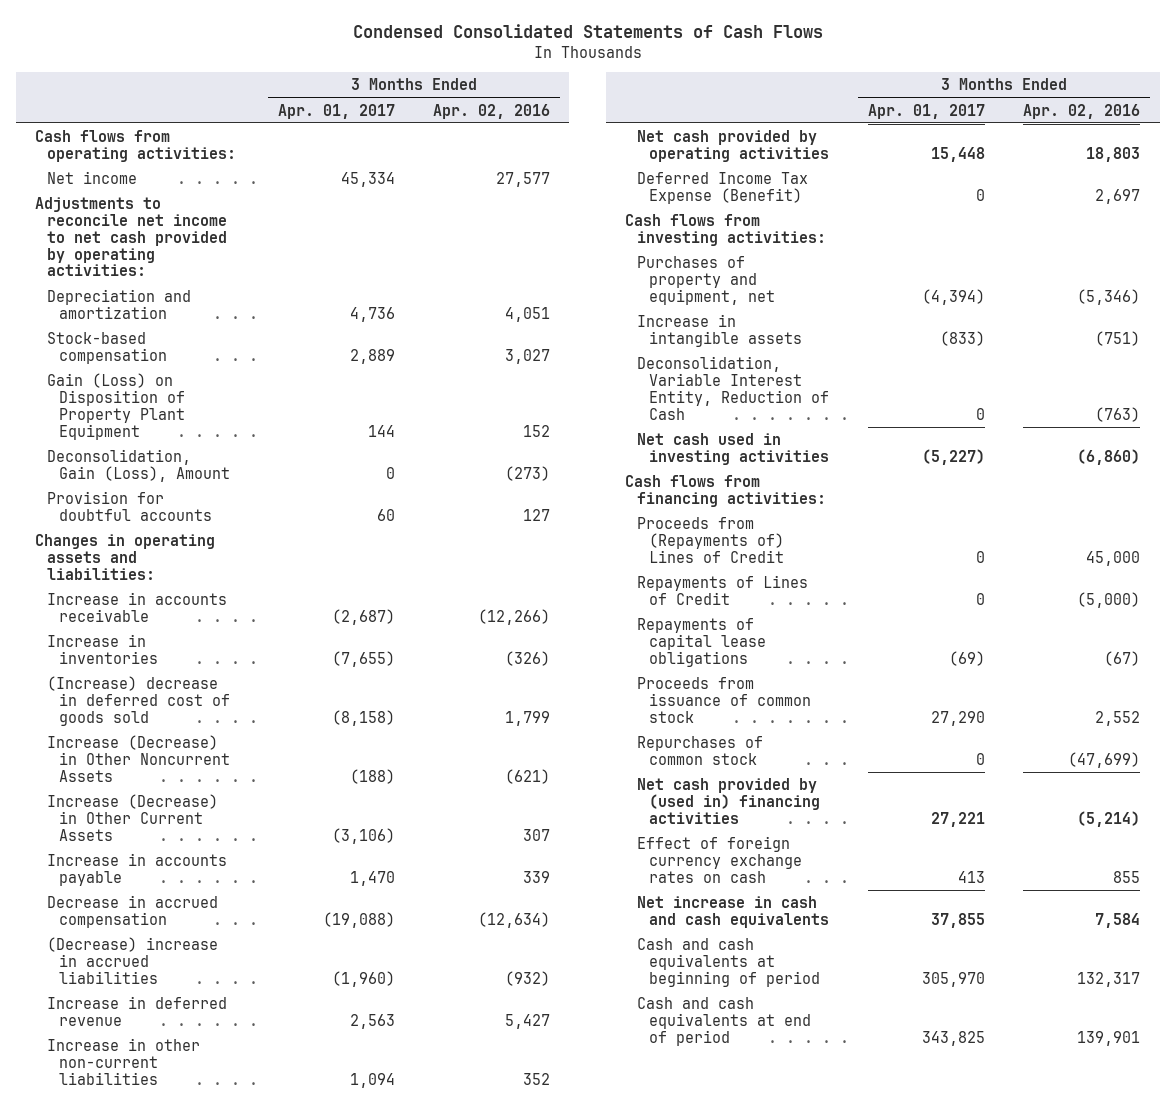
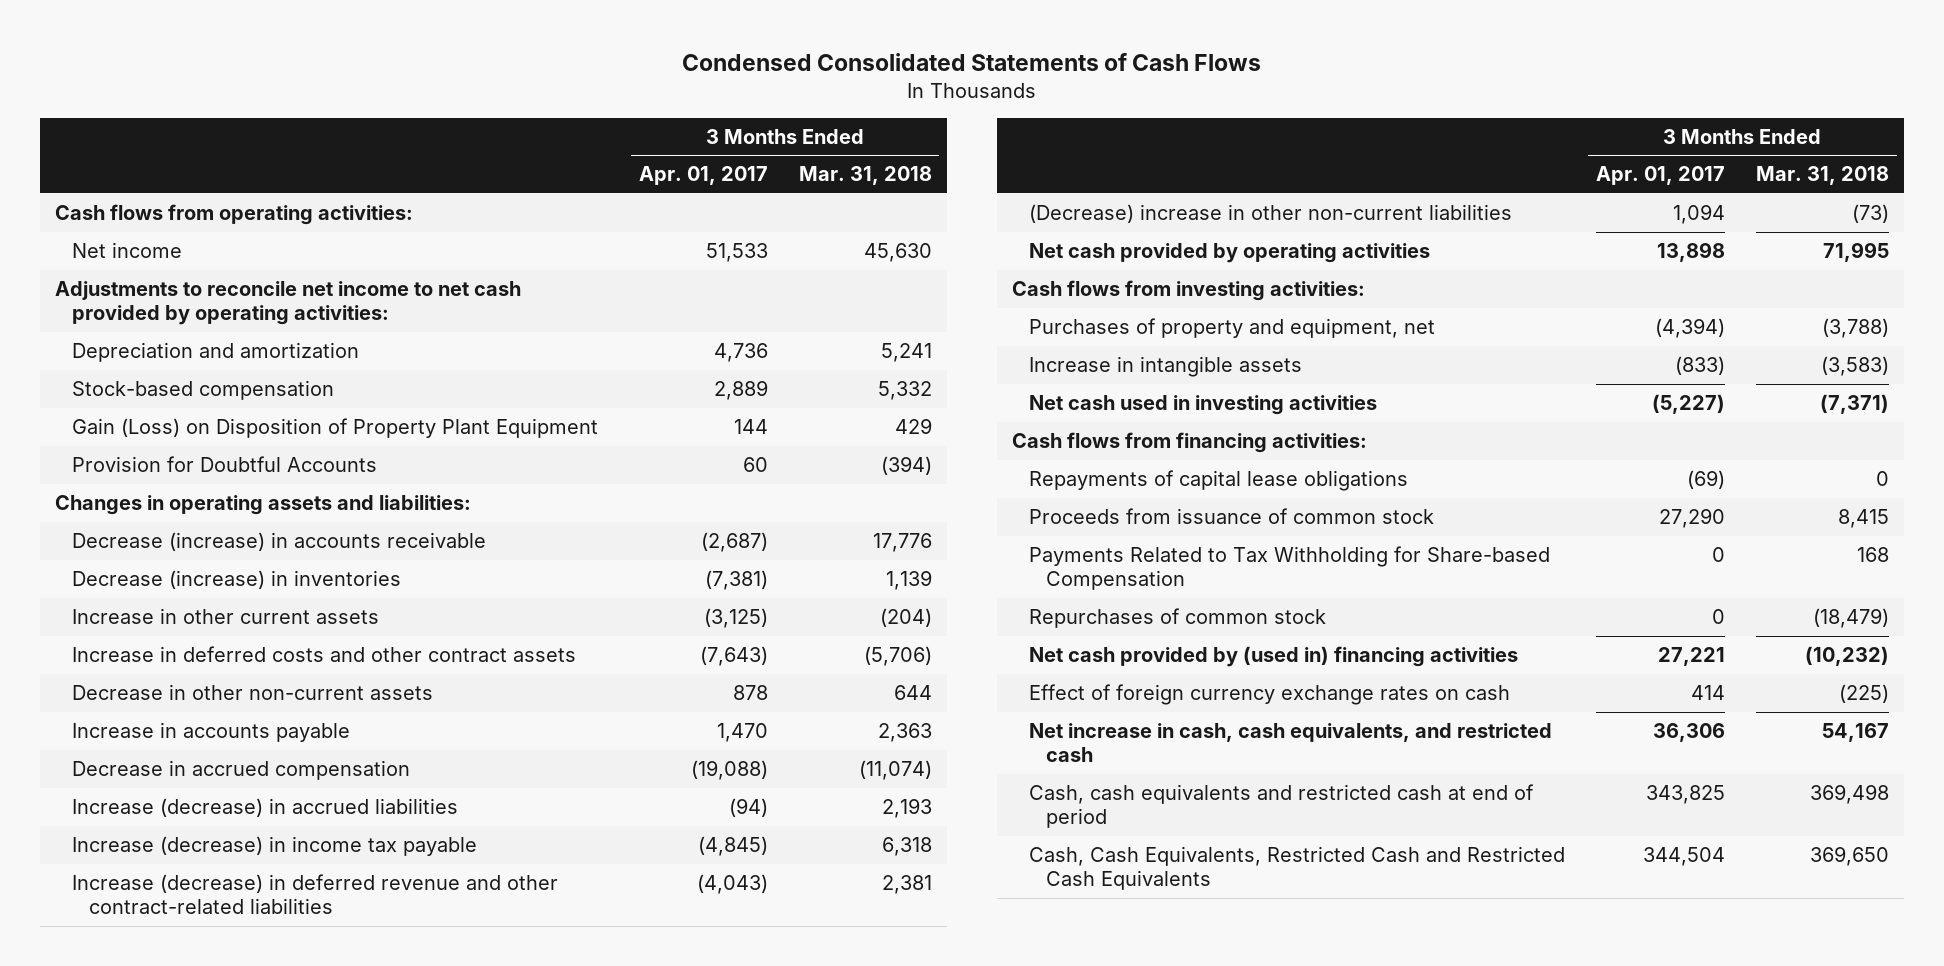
- | 3 Months Ended Apr. 01, 2017 | 3 Months Ended Apr. 02, 2016
+ | 3 Months Ended Apr. 01, 2017 | 3 Months Ended Mar. 31, 2018
- Net income | 45,334 | 27,577
+ Net income | 51,533 | 45,630
- Deconsolidation, Gain (Loss), Amount | 0 | (273)
- Provision for doubtful accounts | 60 | 127
+ Provision for Doubtful Accounts | 60 | (394)
- Increase in accounts receivable | (2,687) | (12,266)
- Increase in inventories | (7,655) | (326)
- (Increase) decrease in deferred cost of goods sold | (8,158) | 1,799
- Increase (Decrease) in Other Noncurrent Assets | (188) | (621)
- Increase (Decrease) in Other Current Assets | (3,106) | 307
+ Decrease (increase) in accounts receivable | (2,687) | 17,776
+ Decrease (increase) in inventories | (7,381) | 1,139
+ Increase in other current assets | (3,125) | (204)
+ Increase in deferred costs and other contract assets | (7,643) | (5,706)
+ Decrease in other non-current assets | 878 | 644
- (Decrease) increase in accrued liabilities | (1,960) | (932)
- Increase in deferred revenue | 2,563 | 5,427
- Increase in other non-current liabilities | 1,094 | 352
- Net cash provided by operating activities | 15,448 | 18,803
- Deferred Income Tax Expense (Benefit) | 0 | 2,697
+ Increase (decrease) in accrued liabilities | (94) | 2,193
+ Increase (decrease) in income tax payable | (4,845) | 6,318
+ Increase (decrease) in deferred revenue and other contract-related liabilities | (4,043) | 2,381
+ (Decrease) increase in other non-current liabilities | 1,094 | (73)
+ Net cash provided by operating activities | 13,898 | 71,995
- Deconsolidation, Variable Interest Entity, Reduction of Cash | 0 | (763)
- Proceeds from (Repayments of) Lines of Credit | 0 | 45,000
- Repayments of Lines of Credit | 0 | (5,000)
+ Payments Related to Tax Withholding for Share-based Compensation | 0 | 168
- Effect of foreign currency exchange rates on cash | 413 | 855
- Net increase in cash and cash equivalents | 37,855 | 7,584
- Cash and cash equivalents at beginning of period | 305,970 | 132,317
- Cash and cash equivalents at end of period | 343,825 | 139,901
+ Effect of foreign currency exchange rates on cash | 414 | (225)
+ Net increase in cash, cash equivalents, and restricted cash | 36,306 | 54,167
+ Cash, cash equivalents and restricted cash at end of period | 343,825 | 369,498
+ Cash, Cash Equivalents, Restricted Cash and Restricted Cash Equivalents | 344,504 | 369,650

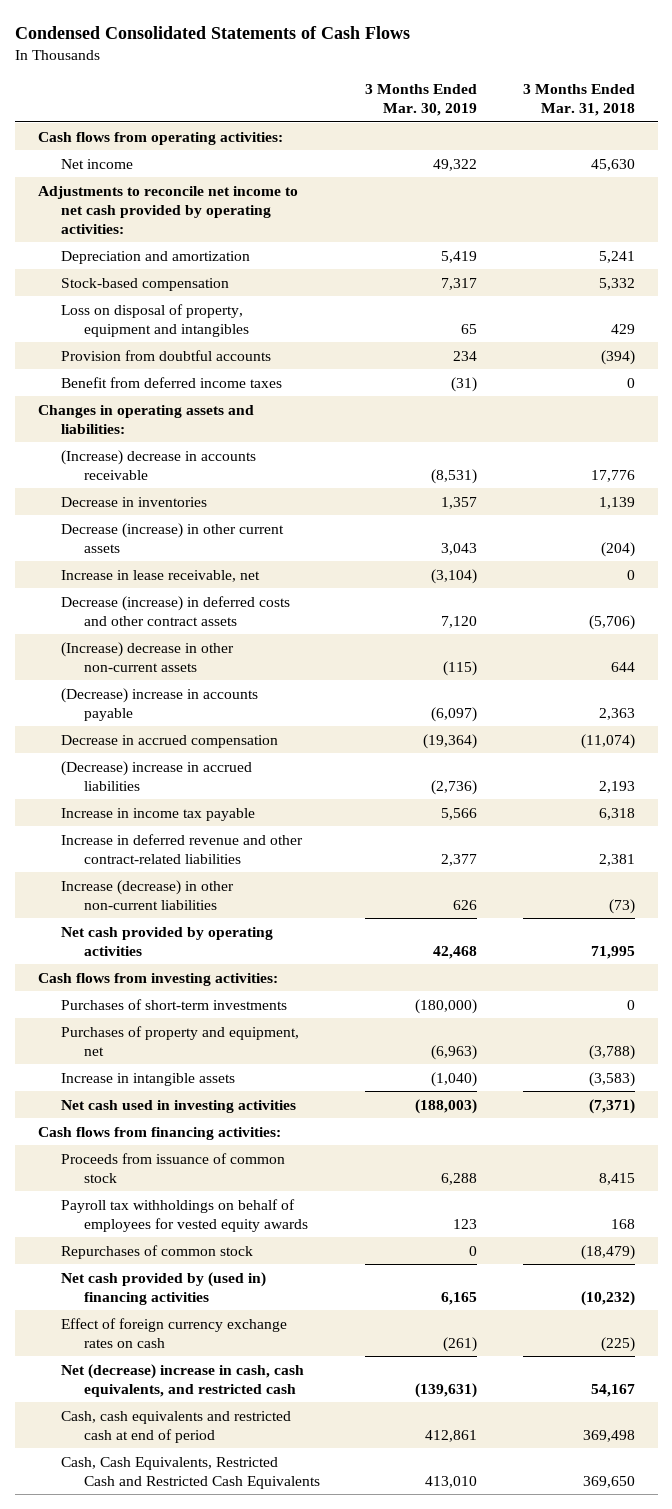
- | 3 Months Ended Apr. 01, 2017 | 3 Months Ended Mar. 31, 2018
+ | 3 Months Ended Mar. 30, 2019 | 3 Months Ended Mar. 31, 2018
- Gain (Loss) on Disposition of Property Plant Equipment | 144 | 429
- Provision for Doubtful Accounts | 60 | (394)
+ Loss on disposal of property, equipment and intangibles | 65 | 429
+ Provision from doubtful accounts | 234 | (394)
+ Benefit from deferred income taxes | (31) | 0
- Decrease (increase) in accounts receivable | (2,687) | 17,776
- Decrease (increase) in inventories | (7,381) | 1,139
- Increase in other current assets | (3,125) | (204)
- Increase in deferred costs and other contract assets | (7,643) | (5,706)
- Decrease in other non-current assets | 878 | 644
- Increase in accounts payable | 1,470 | 2,363
+ (Increase) decrease in accounts receivable | (8,531) | 17,776
+ Decrease in inventories | 1,357 | 1,139
+ Decrease (increase) in other current assets | 3,043 | (204)
+ Increase in lease receivable, net | (3,104) | 0
+ Decrease (increase) in deferred costs and other contract assets | 7,120 | (5,706)
+ (Increase) decrease in other non-current assets | (115) | 644
+ (Decrease) increase in accounts payable | (6,097) | 2,363
- Increase (decrease) in accrued liabilities | (94) | 2,193
- Increase (decrease) in income tax payable | (4,845) | 6,318
- Increase (decrease) in deferred revenue and other contract-related liabilities | (4,043) | 2,381
- (Decrease) increase in other non-current liabilities | 1,094 | (73)
+ (Decrease) increase in accrued liabilities | (2,736) | 2,193
+ Increase in income tax payable | 5,566 | 6,318
+ Increase in deferred revenue and other contract-related liabilities | 2,377 | 2,381
+ Increase (decrease) in other non-current liabilities | 626 | (73)
+ Purchases of short-term investments | (180,000) | 0
- Repayments of capital lease obligations | (69) | 0
- Payments Related to Tax Withholding for Share-based Compensation | 0 | 168
+ Payroll tax withholdings on behalf of employees for vested equity awards | 123 | 168
- Net increase in cash, cash equivalents, and restricted cash | 36,306 | 54,167
+ Net (decrease) increase in cash, cash equivalents, and restricted cash | (139,631) | 54,167

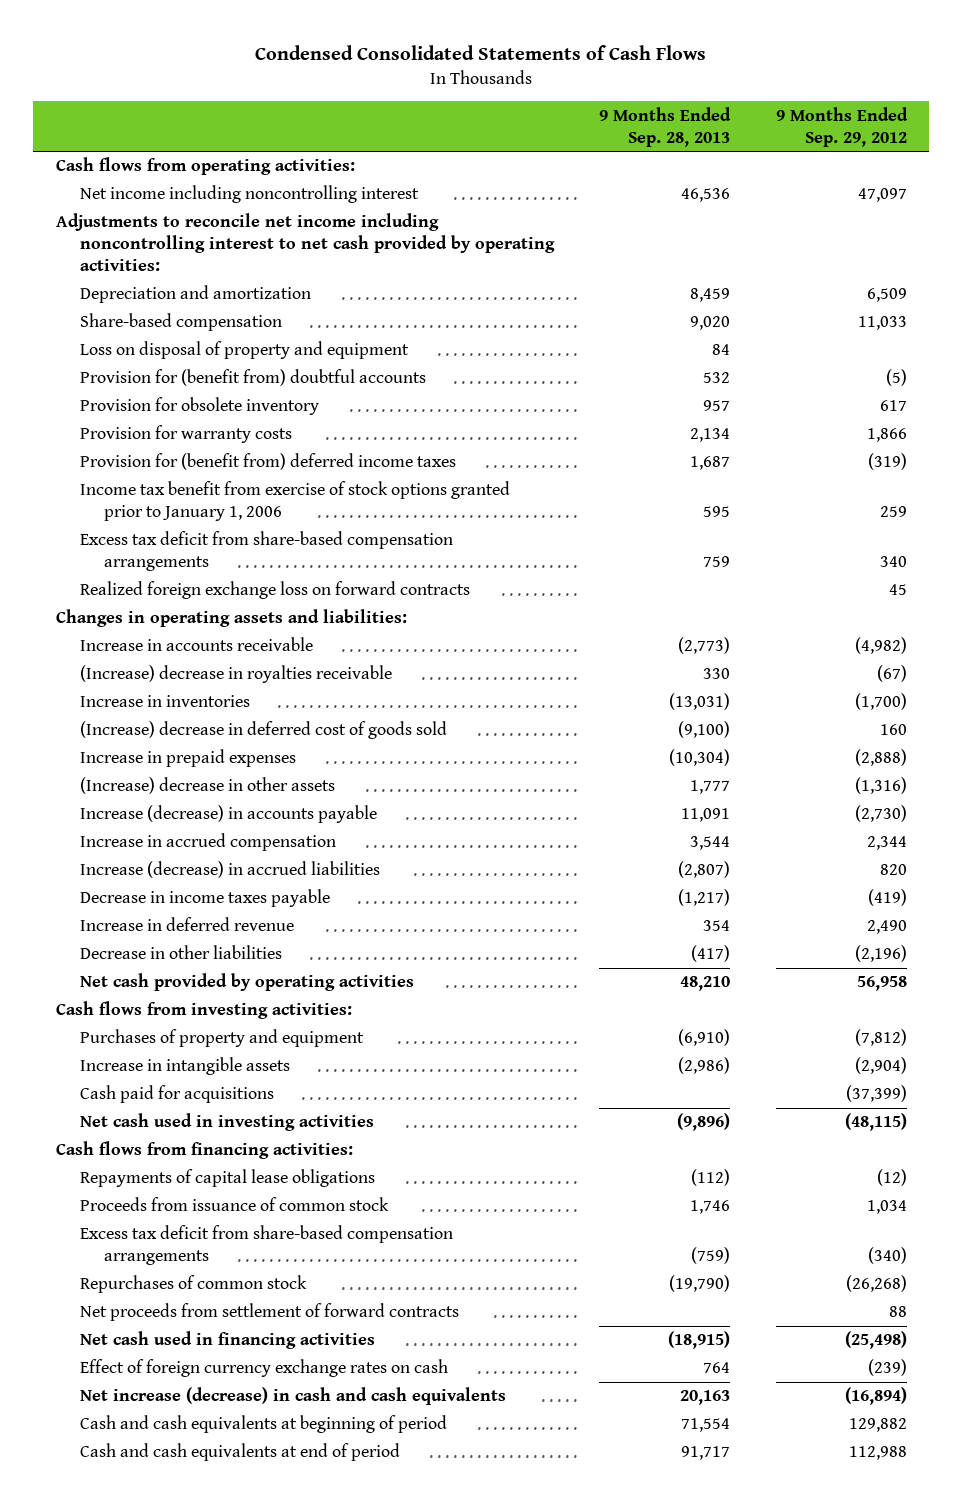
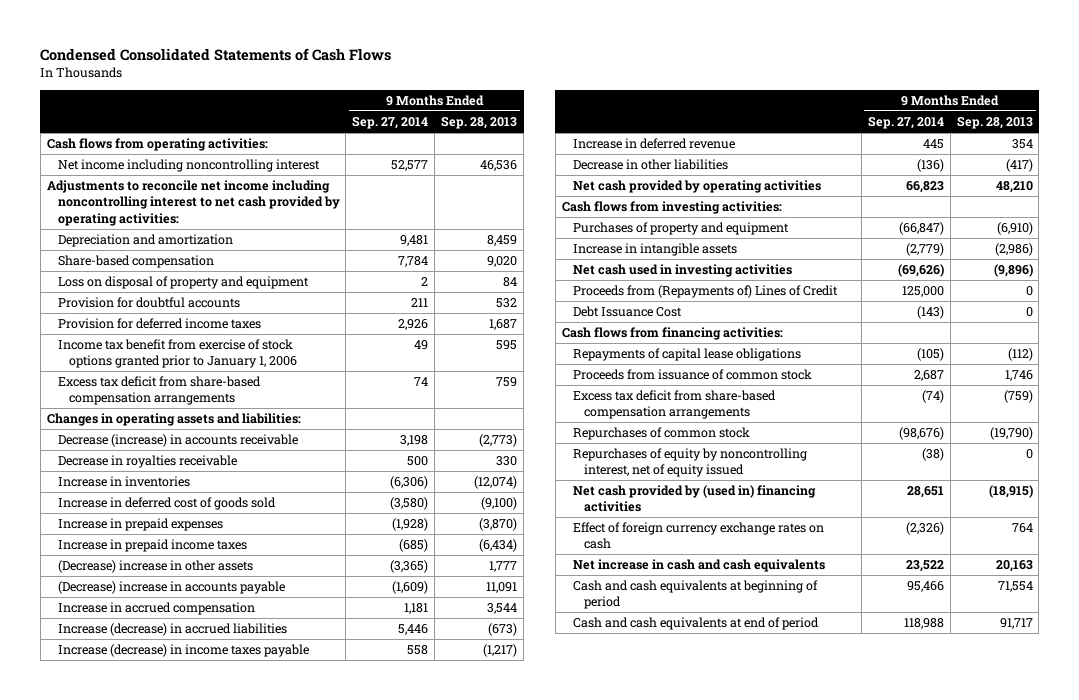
- | 9 Months Ended Sep. 28, 2013 | 9 Months Ended Sep. 29, 2012
+ | 9 Months Ended Sep. 27, 2014 | 9 Months Ended Sep. 28, 2013
- Provision for (benefit from) doubtful accounts | 532 | (5)
- Provision for obsolete inventory | 957 | 617
- Provision for warranty costs | 2,134 | 1,866
- Provision for (benefit from) deferred income taxes | 1,687 | (319)
+ Provision for doubtful accounts | 211 | 532
+ Provision for deferred income taxes | 2,926 | 1,687
- Realized foreign exchange loss on forward contracts | | 45
- Increase in accounts receivable | (2,773) | (4,982)
- (Increase) decrease in royalties receivable | 330 | (67)
- Increase in inventories | (13,031) | (1,700)
- (Increase) decrease in deferred cost of goods sold | (9,100) | 160
- Increase in prepaid expenses | (10,304) | (2,888)
- (Increase) decrease in other assets | 1,777 | (1,316)
- Increase (decrease) in accounts payable | 11,091 | (2,730)
+ Decrease (increase) in accounts receivable | 3,198 | (2,773)
+ Decrease in royalties receivable | 500 | 330
+ Increase in inventories | (6,306) | (12,074)
+ Increase in deferred cost of goods sold | (3,580) | (9,100)
+ Increase in prepaid expenses | (1,928) | (3,870)
+ Increase in prepaid income taxes | (685) | (6,434)
+ (Decrease) increase in other assets | (3,365) | 1,777
+ (Decrease) increase in accounts payable | (1,609) | 11,091
- Increase (decrease) in accrued liabilities | (2,807) | 820
- Decrease in income taxes payable | (1,217) | (419)
+ Increase (decrease) in accrued liabilities | 5,446 | (673)
+ Increase (decrease) in income taxes payable | 558 | (1,217)
- Cash paid for acquisitions | | (37,399)
+ Proceeds from (Repayments of) Lines of Credit | 125,000 | 0
+ Debt Issuance Cost | (143) | 0
- Net proceeds from settlement of forward contracts | | 88
- Net cash used in financing activities | (18,915) | (25,498)
+ Repurchases of equity by noncontrolling interest, net of equity issued | (38) | 0
+ Net cash provided by (used in) financing activities | 28,651 | (18,915)
- Net increase (decrease) in cash and cash equivalents | 20,163 | (16,894)
+ Net increase in cash and cash equivalents | 23,522 | 20,163

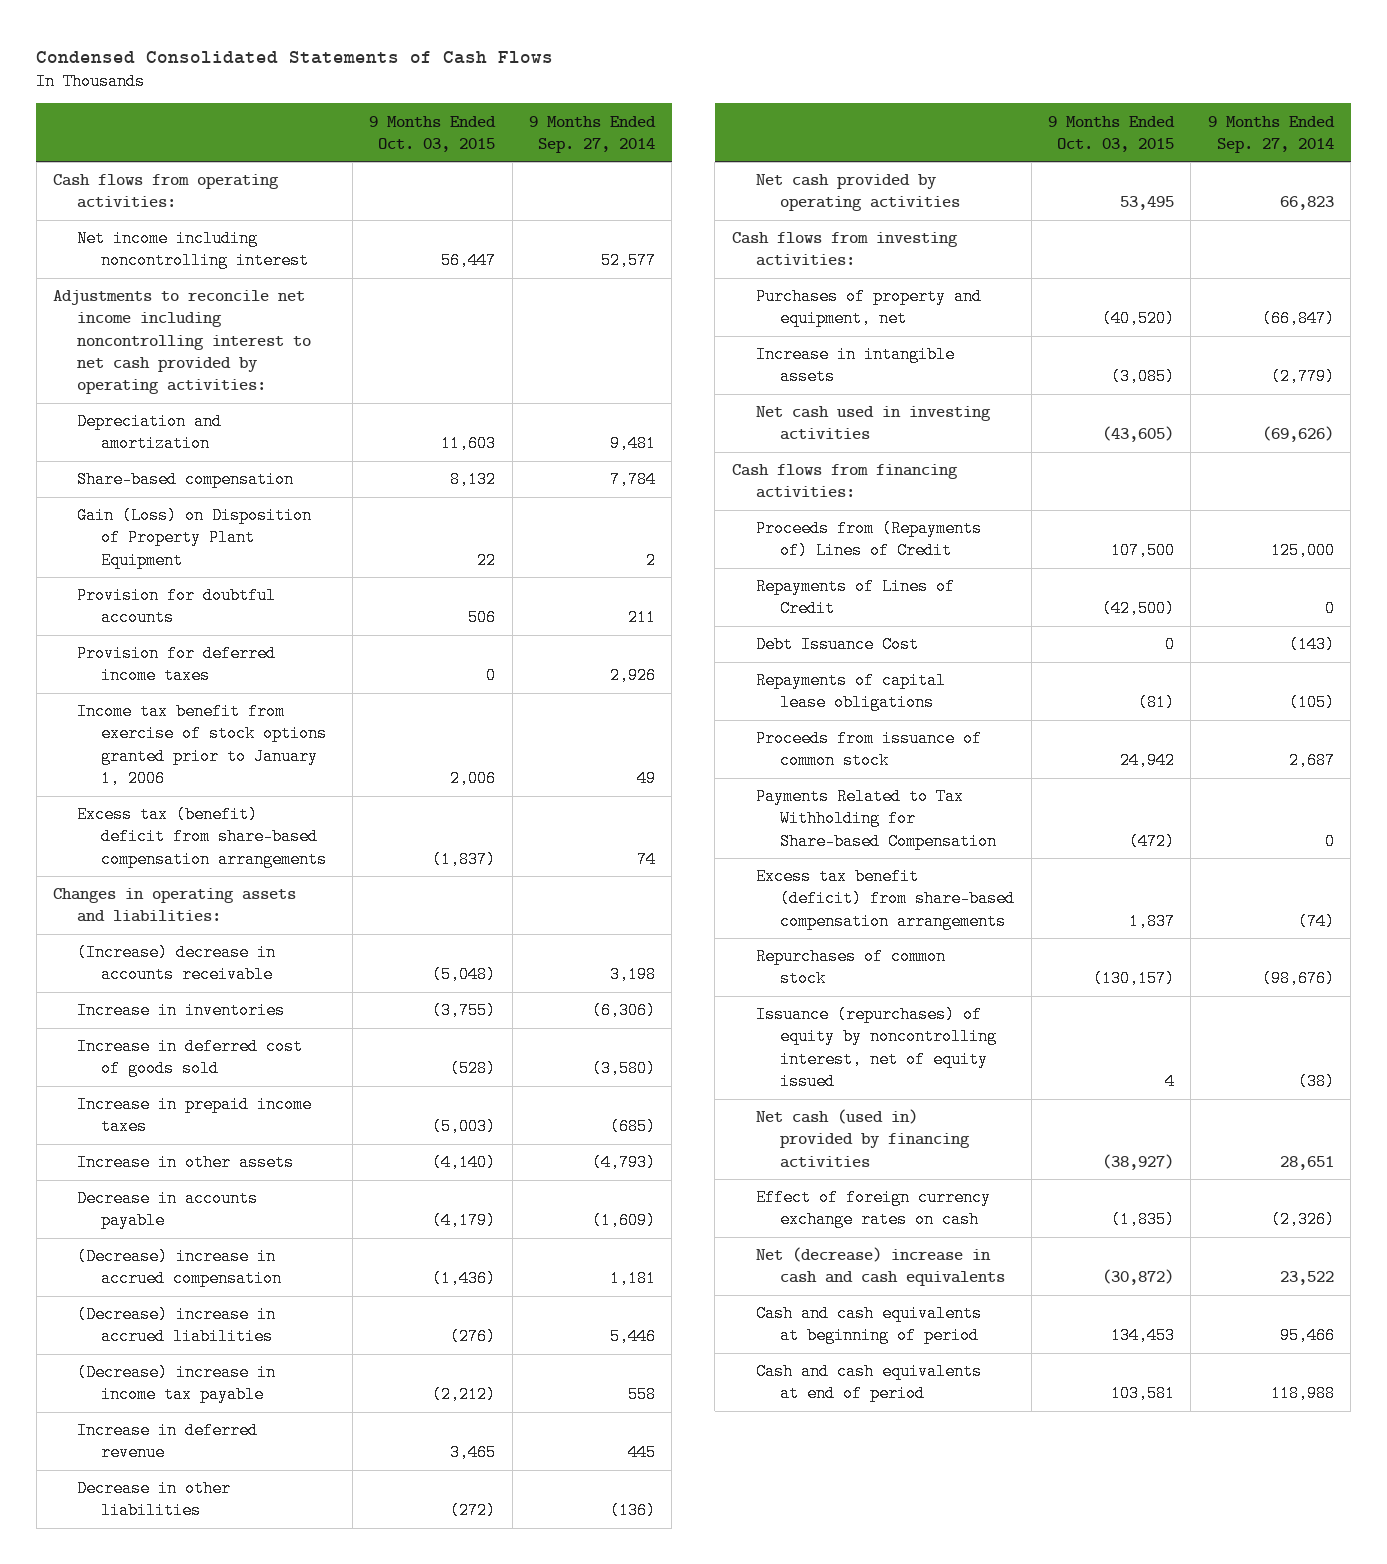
- | 9 Months Ended Sep. 27, 2014 | 9 Months Ended Sep. 28, 2013
+ | 9 Months Ended Oct. 03, 2015 | 9 Months Ended Sep. 27, 2014
- Loss on disposal of property and equipment | 2 | 84
+ Gain (Loss) on Disposition of Property Plant Equipment | 22 | 2
- Excess tax deficit from share-based compensation arrangements | 74 | 759
+ Excess tax (benefit) deficit from share-based compensation arrangements | (1,837) | 74
- Decrease (increase) in accounts receivable | 3,198 | (2,773)
- Decrease in royalties receivable | 500 | 330
+ (Increase) decrease in accounts receivable | (5,048) | 3,198
- Increase in prepaid expenses | (1,928) | (3,870)
- (Decrease) increase in other assets | (3,365) | 1,777
- (Decrease) increase in accounts payable | (1,609) | 11,091
- Increase in accrued compensation | 1,181 | 3,544
- Increase (decrease) in accrued liabilities | 5,446 | (673)
- Increase (decrease) in income taxes payable | 558 | (1,217)
+ Increase in other assets | (4,140) | (4,793)
+ Decrease in accounts payable | (4,179) | (1,609)
+ (Decrease) increase in accrued compensation | (1,436) | 1,181
+ (Decrease) increase in accrued liabilities | (276) | 5,446
+ (Decrease) increase in income tax payable | (2,212) | 558
- Purchases of property and equipment | (66,847) | (6,910)
+ Purchases of property and equipment, net | (40,520) | (66,847)
moved up: Cash flows from financing activities:
+ Repayments of Lines of Credit | (42,500) | 0
- Excess tax deficit from share-based compensation arrangements | (74) | (759)
+ Payments Related to Tax Withholding for Share-based Compensation | (472) | 0
+ Excess tax benefit (deficit) from share-based compensation arrangements | 1,837 | (74)
- Repurchases of equity by noncontrolling interest, net of equity issued | (38) | 0
- Net cash provided by (used in) financing activities | 28,651 | (18,915)
+ Issuance (repurchases) of equity by noncontrolling interest, net of equity issued | 4 | (38)
+ Net cash (used in) provided by financing activities | (38,927) | 28,651
- Net increase in cash and cash equivalents | 23,522 | 20,163
+ Net (decrease) increase in cash and cash equivalents | (30,872) | 23,522

